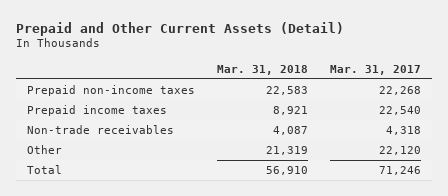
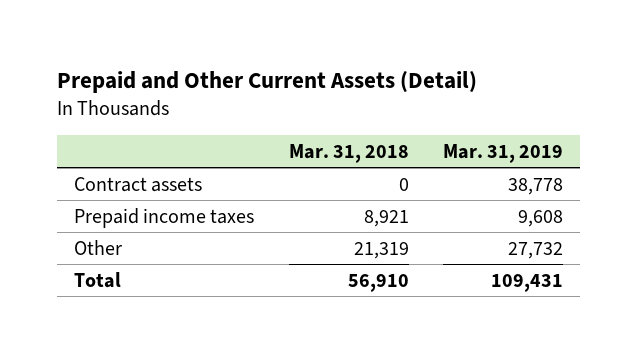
- | Mar. 31, 2018 | Mar. 31, 2017
+ | Mar. 31, 2018 | Mar. 31, 2019
- Prepaid non-income taxes | 22,583 | 22,268
+ Contract assets | 0 | 38,778
- Non-trade receivables | 4,087 | 4,318

